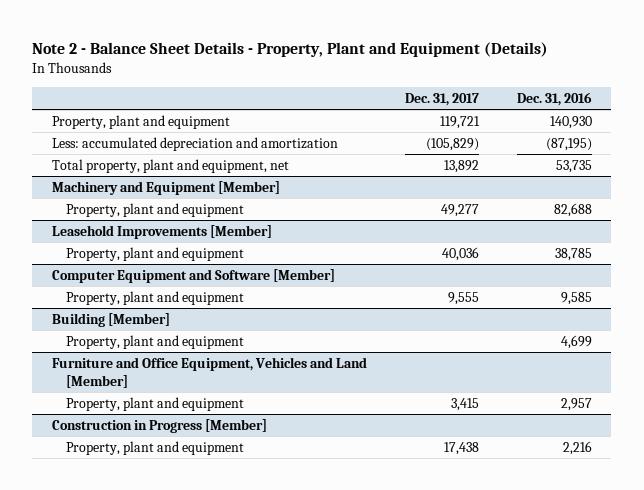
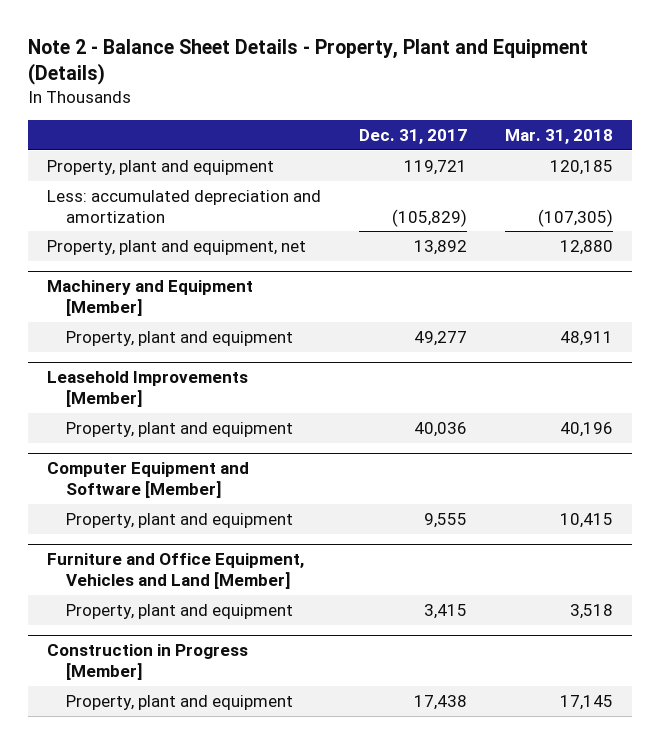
- | Dec. 31, 2017 | Dec. 31, 2016
+ | Dec. 31, 2017 | Mar. 31, 2018
- Total property, plant and equipment, net | 13,892 | 53,735
+ Property, plant and equipment, net | 13,892 | 12,880
- Building [Member]
- Property, plant and equipment | | 4,699

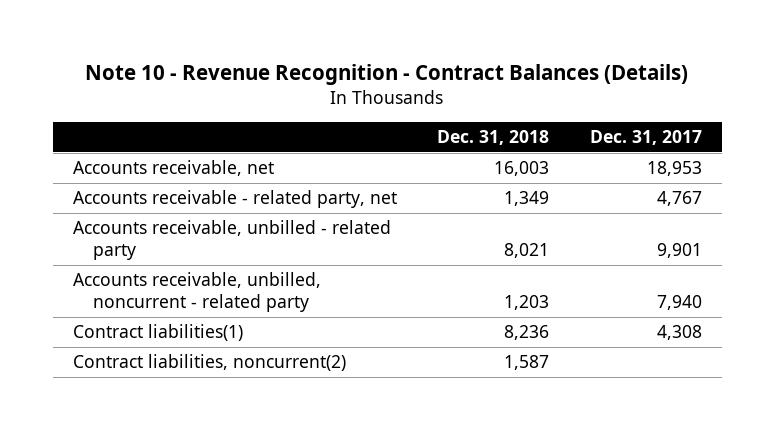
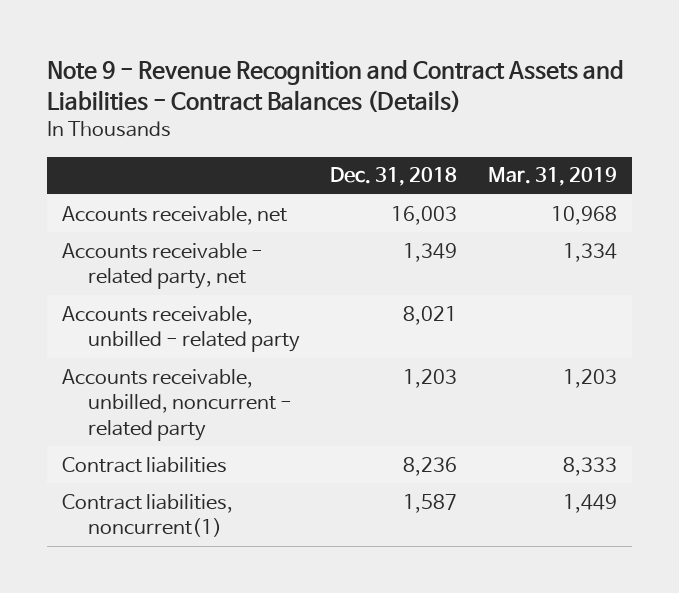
- Note 10 - Revenue Recognition - Contract Balances (Details)
+ Note 9 - Revenue Recognition and Contract Assets and Liabilities - Contract Balances (Details)
- | Dec. 31, 2018 | Dec. 31, 2017
+ | Dec. 31, 2018 | Mar. 31, 2019
- Contract liabilities(1) | 8,236 | 4,308
- Contract liabilities, noncurrent(2) | 1,587 |
+ Contract liabilities | 8,236 | 8,333
+ Contract liabilities, noncurrent(1) | 1,587 | 1,449

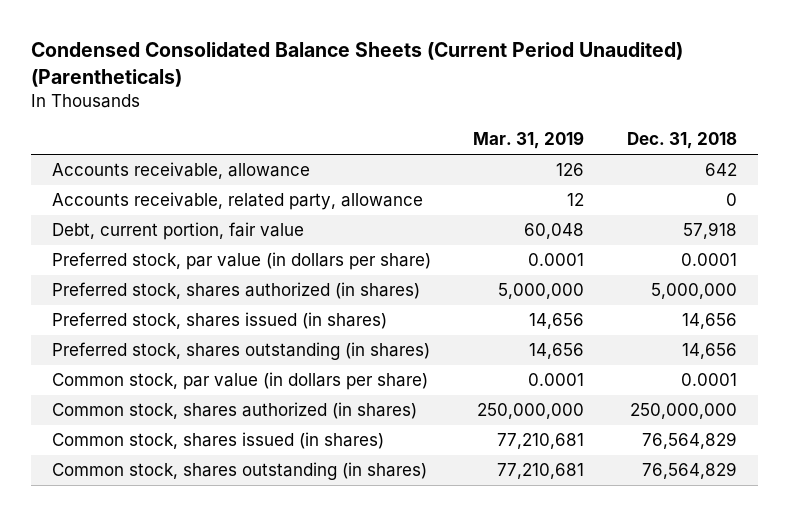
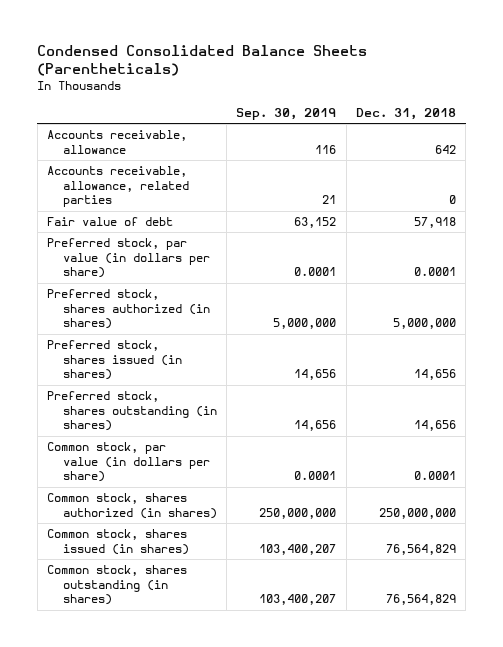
- Condensed Consolidated Balance Sheets (Current Period Unaudited) (Parentheticals)
+ Condensed Consolidated Balance Sheets (Parentheticals)
- | Mar. 31, 2019 | Dec. 31, 2018
+ | Sep. 30, 2019 | Dec. 31, 2018
- Accounts receivable, related party, allowance | 12 | 0
- Debt, current portion, fair value | 60,048 | 57,918
+ Accounts receivable, allowance, related parties | 21 | 0
+ Fair value of debt | 63,152 | 57,918

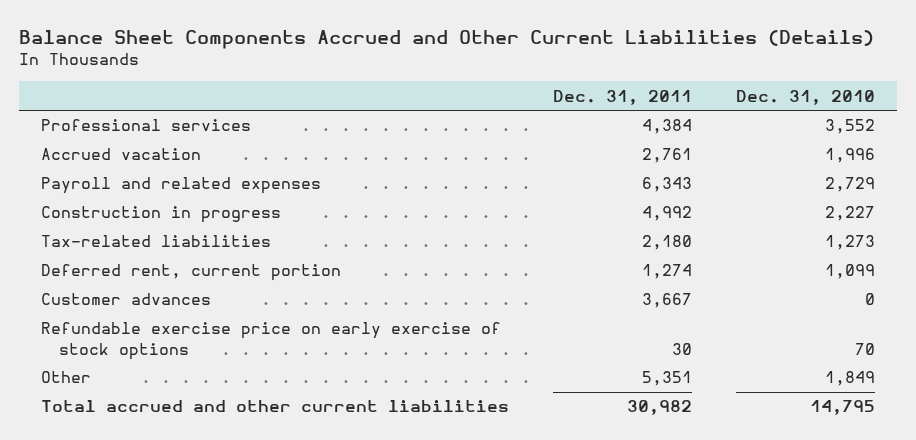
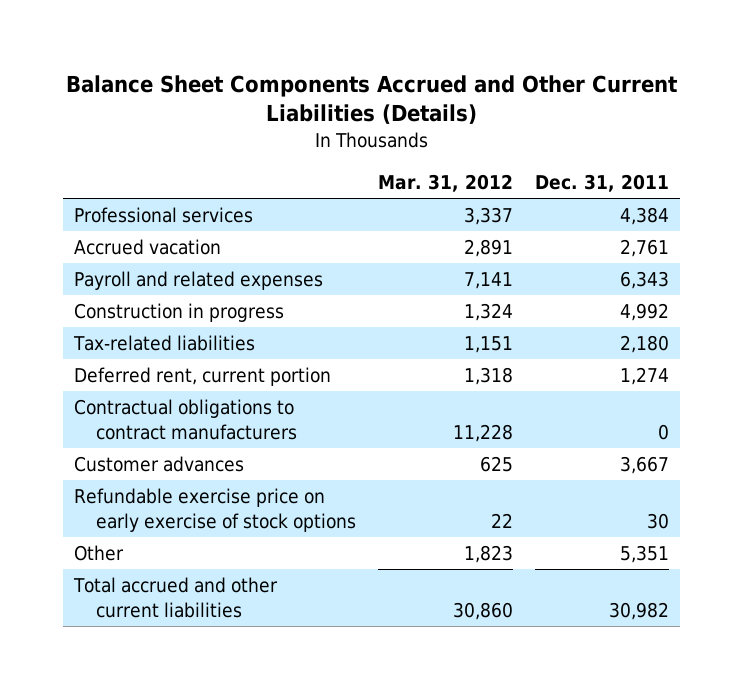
- | Dec. 31, 2011 | Dec. 31, 2010
+ | Mar. 31, 2012 | Dec. 31, 2011
+ Contractual obligations to contract manufacturers | 11,228 | 0

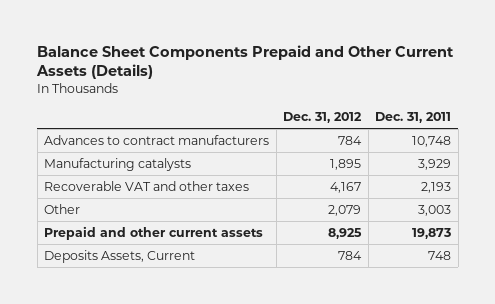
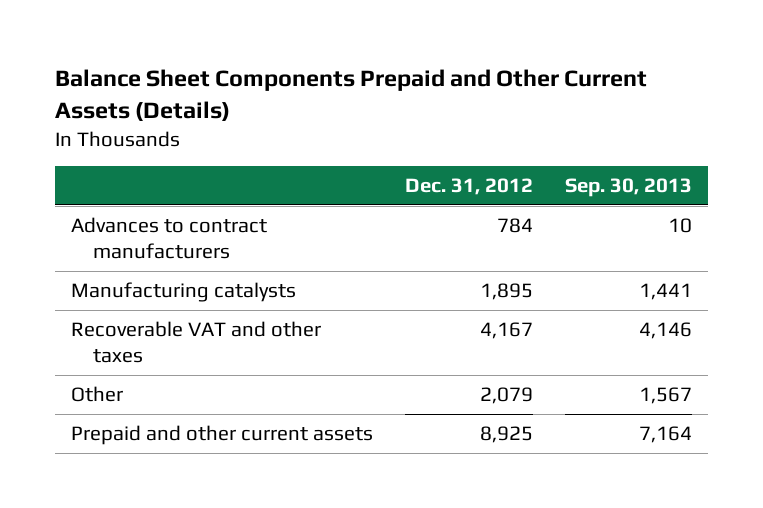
- | Dec. 31, 2012 | Dec. 31, 2011
+ | Dec. 31, 2012 | Sep. 30, 2013
- Deposits Assets, Current | 784 | 748

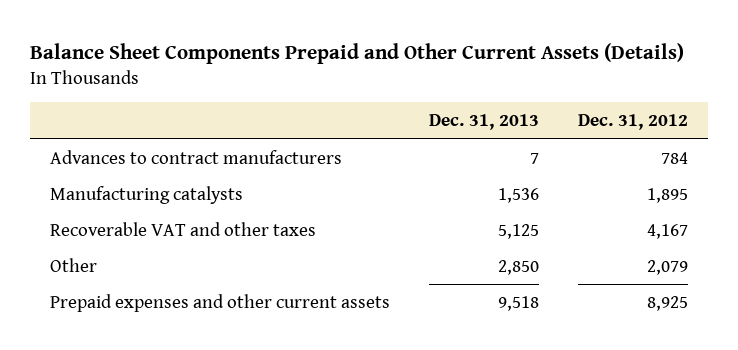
- | Dec. 31, 2012 | Sep. 30, 2013
+ | Dec. 31, 2013 | Dec. 31, 2012
- Prepaid and other current assets | 8,925 | 7,164
+ Prepaid expenses and other current assets | 9,518 | 8,925

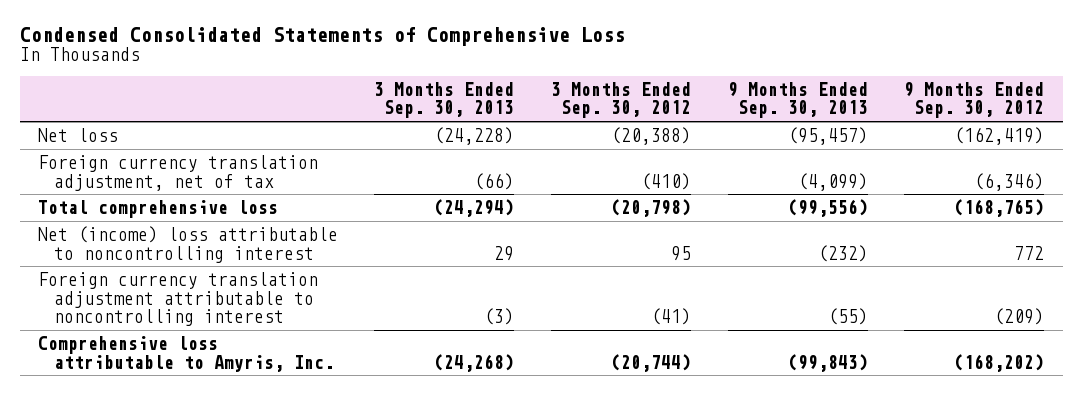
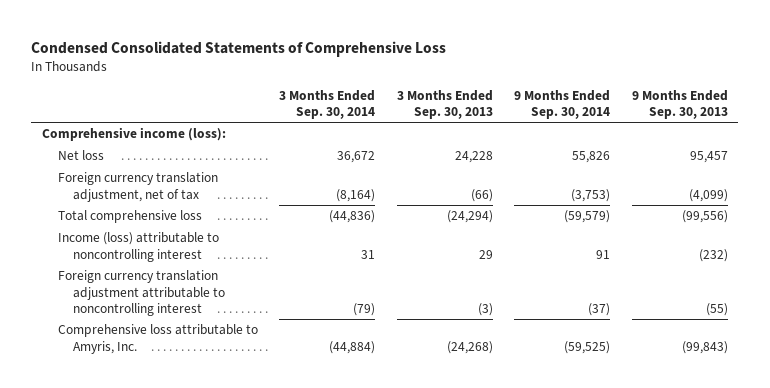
- | 3 Months Ended Sep. 30, 2013 | 3 Months Ended Sep. 30, 2012 | 9 Months Ended Sep. 30, 2013 | 9 Months Ended Sep. 30, 2012
+ | 3 Months Ended Sep. 30, 2014 | 3 Months Ended Sep. 30, 2013 | 9 Months Ended Sep. 30, 2014 | 9 Months Ended Sep. 30, 2013
- Net loss | (24,228) | (20,388) | (95,457) | (162,419)
+ Comprehensive income (loss):
+ Net loss | 36,672 | 24,228 | 55,826 | 95,457
- Net (income) loss attributable to noncontrolling interest | 29 | 95 | (232) | 772
+ Income (loss) attributable to noncontrolling interest | 31 | 29 | 91 | (232)

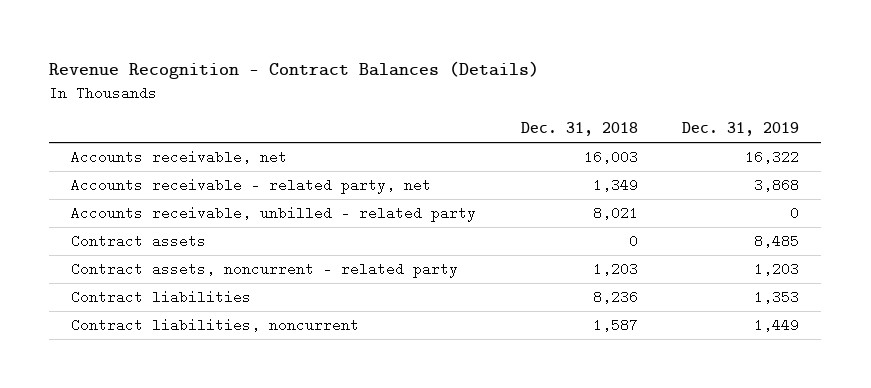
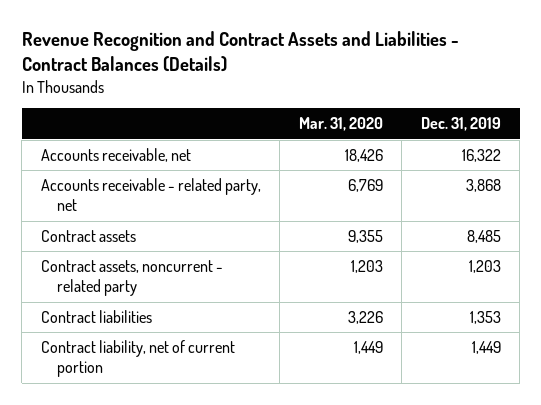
- Revenue Recognition - Contract Balances (Details)
+ Revenue Recognition and Contract Assets and Liabilities - Contract Balances (Details)
- | Dec. 31, 2018 | Dec. 31, 2019
+ | Mar. 31, 2020 | Dec. 31, 2019
- Accounts receivable, unbilled - related party | 8,021 | 0
- Contract liabilities, noncurrent | 1,587 | 1,449
+ Contract liability, net of current portion | 1,449 | 1,449

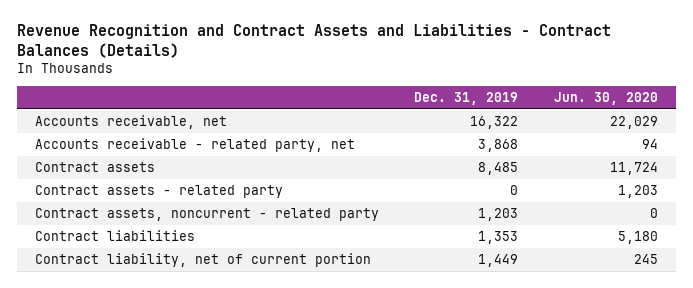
- | Mar. 31, 2020 | Dec. 31, 2019
+ | Dec. 31, 2019 | Jun. 30, 2020
+ Contract assets - related party | 0 | 1,203

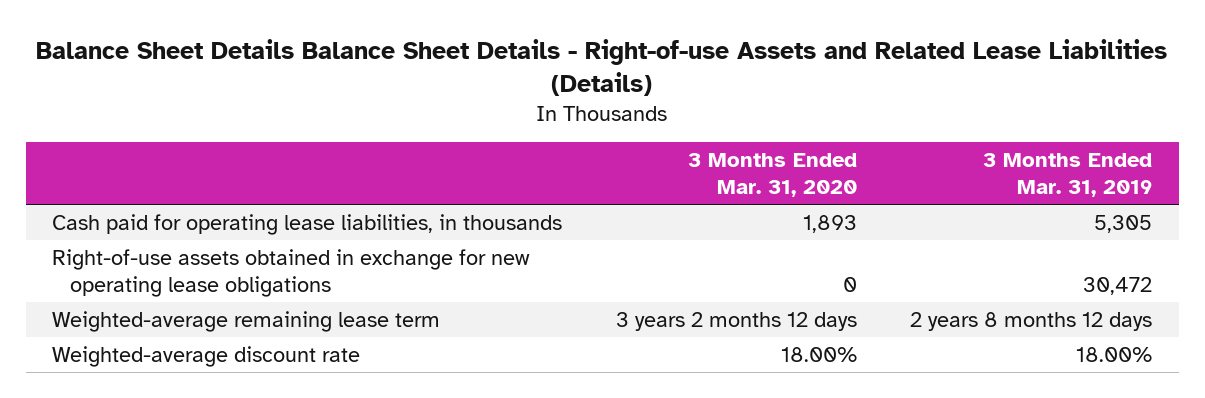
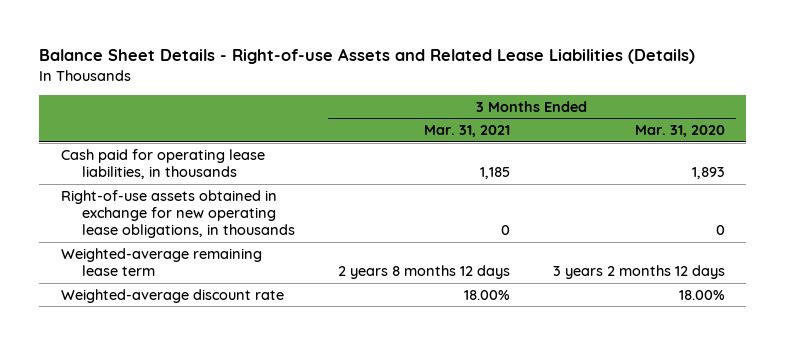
- Balance Sheet Details Balance Sheet Details - Right-of-use Assets and Related Lease Liabilities (Details)
+ Balance Sheet Details - Right-of-use Assets and Related Lease Liabilities (Details)
- | 3 Months Ended Mar. 31, 2020 | 3 Months Ended Mar. 31, 2019
+ | 3 Months Ended Mar. 31, 2021 | 3 Months Ended Mar. 31, 2020
- Right-of-use assets obtained in exchange for new operating lease obligations | 0 | 30,472
+ Right-of-use assets obtained in exchange for new operating lease obligations, in thousands | 0 | 0

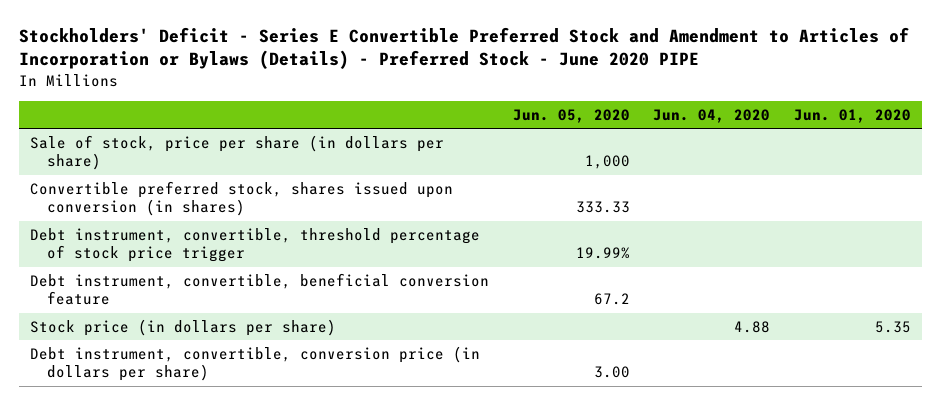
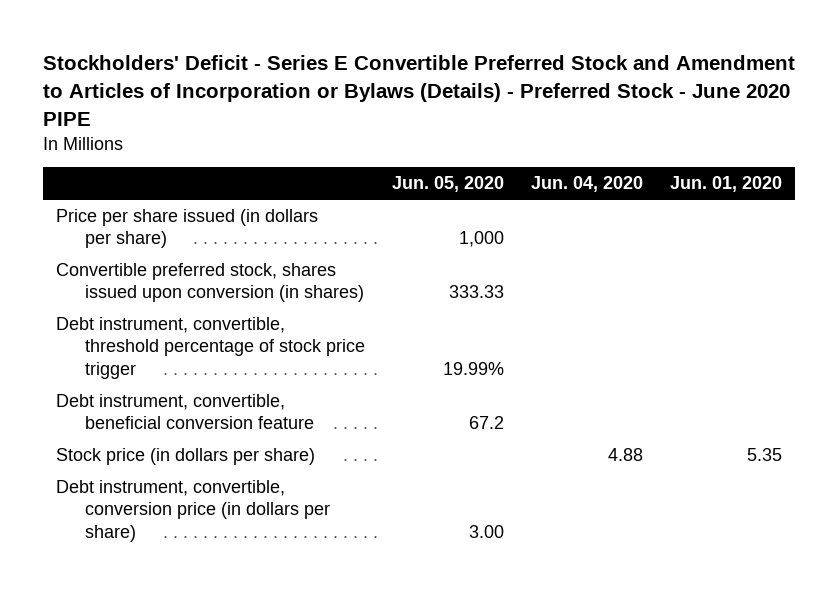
- Sale of stock, price per share (in dollars per share) | 1,000 | |
+ Price per share issued (in dollars per share) | 1,000 | |

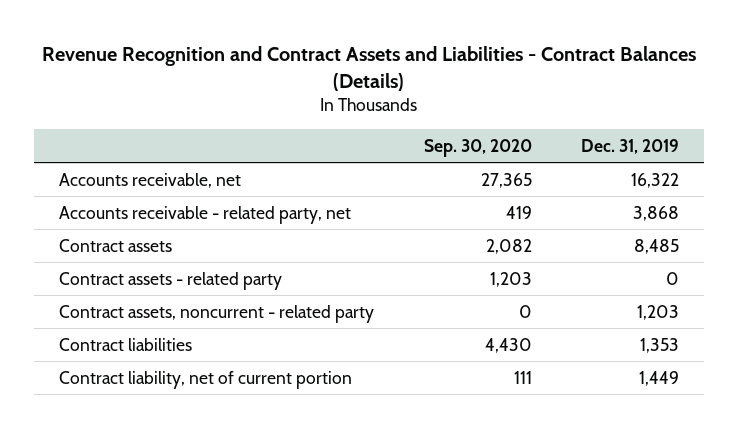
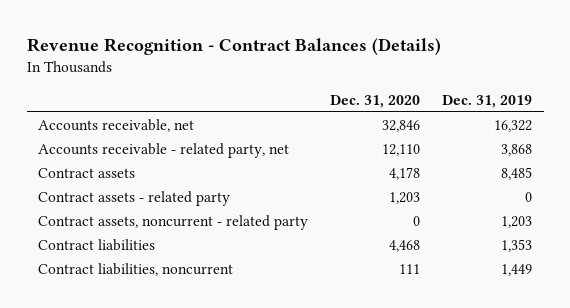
- Revenue Recognition and Contract Assets and Liabilities - Contract Balances (Details)
+ Revenue Recognition - Contract Balances (Details)
- | Sep. 30, 2020 | Dec. 31, 2019
+ | Dec. 31, 2020 | Dec. 31, 2019
- Contract liability, net of current portion | 111 | 1,449
+ Contract liabilities, noncurrent | 111 | 1,449

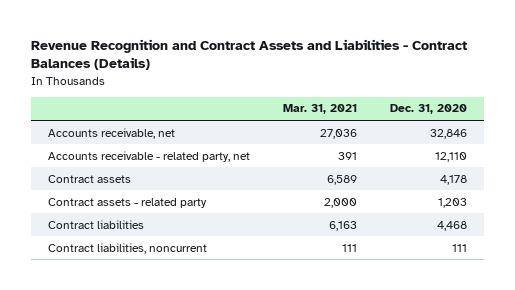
- Revenue Recognition - Contract Balances (Details)
+ Revenue Recognition and Contract Assets and Liabilities - Contract Balances (Details)
- | Dec. 31, 2020 | Dec. 31, 2019
+ | Mar. 31, 2021 | Dec. 31, 2020
- Contract assets, noncurrent - related party | 0 | 1,203

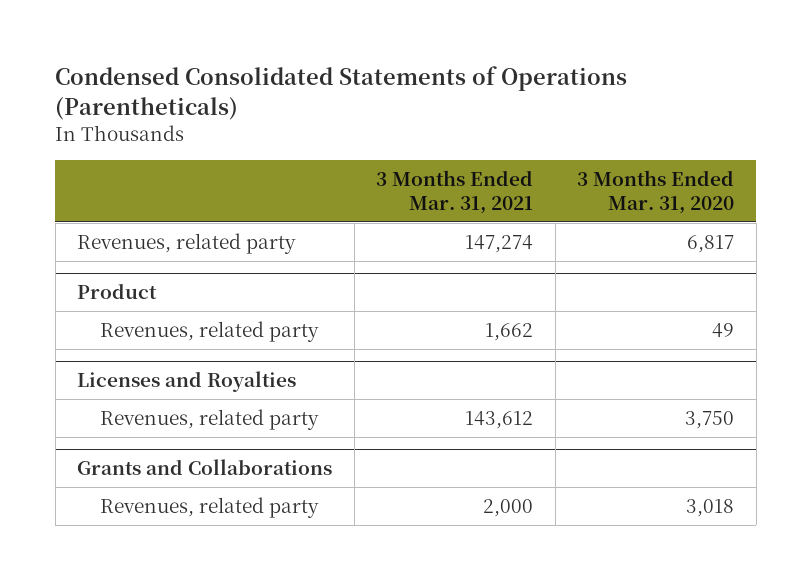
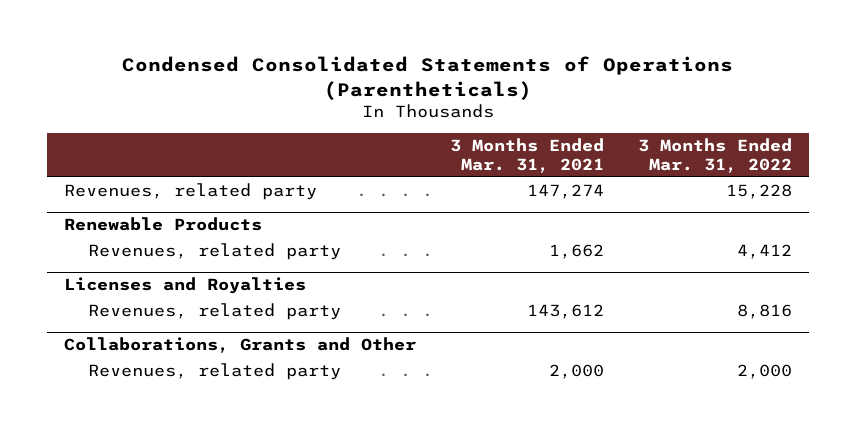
- | 3 Months Ended Mar. 31, 2021 | 3 Months Ended Mar. 31, 2020
+ | 3 Months Ended Mar. 31, 2021 | 3 Months Ended Mar. 31, 2022
- Product
+ Renewable Products
- Grants and Collaborations
+ Collaborations, Grants and Other

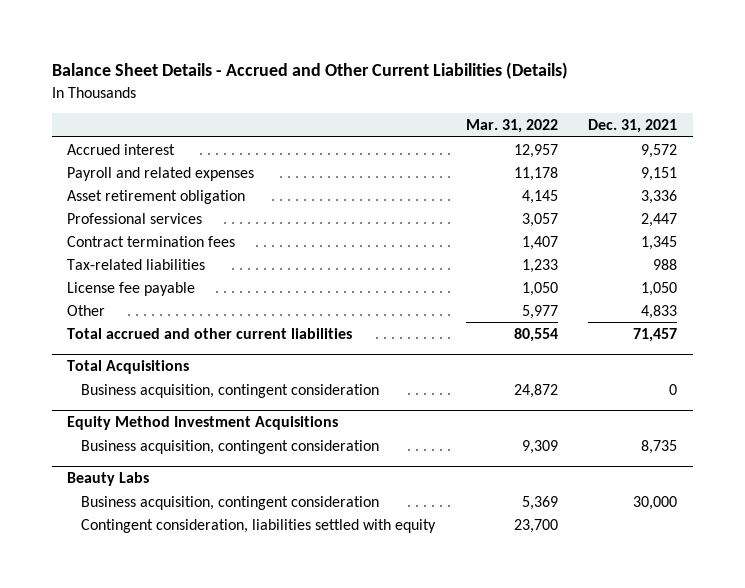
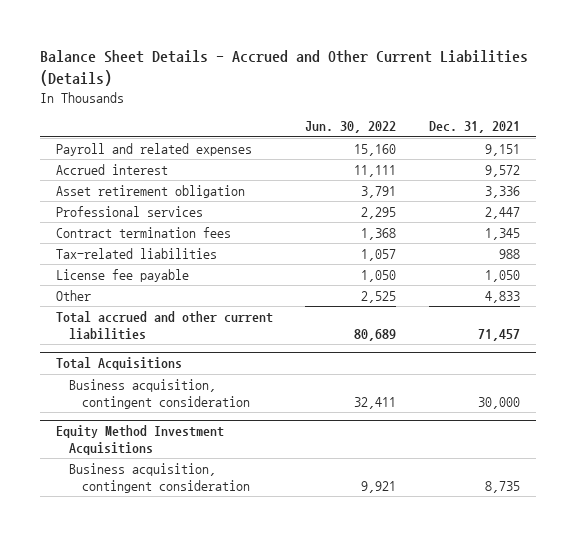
- | Mar. 31, 2022 | Dec. 31, 2021
+ | Jun. 30, 2022 | Dec. 31, 2021
moved down: Accrued interest | 11,111 | 9,572
@ Total Acquisitions
- Business acquisition, contingent consideration | 24,872 | 0
+ Business acquisition, contingent consideration | 32,411 | 30,000
- Beauty Labs
- Business acquisition, contingent consideration | 5,369 | 30,000
- Contingent consideration, liabilities settled with equity | 23,700 |

